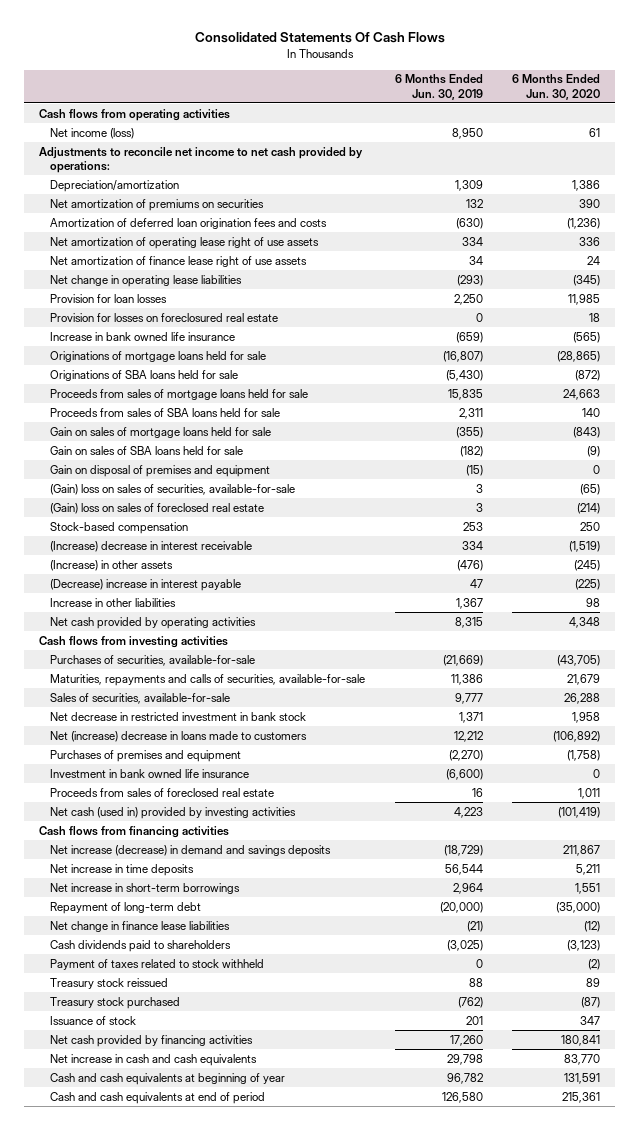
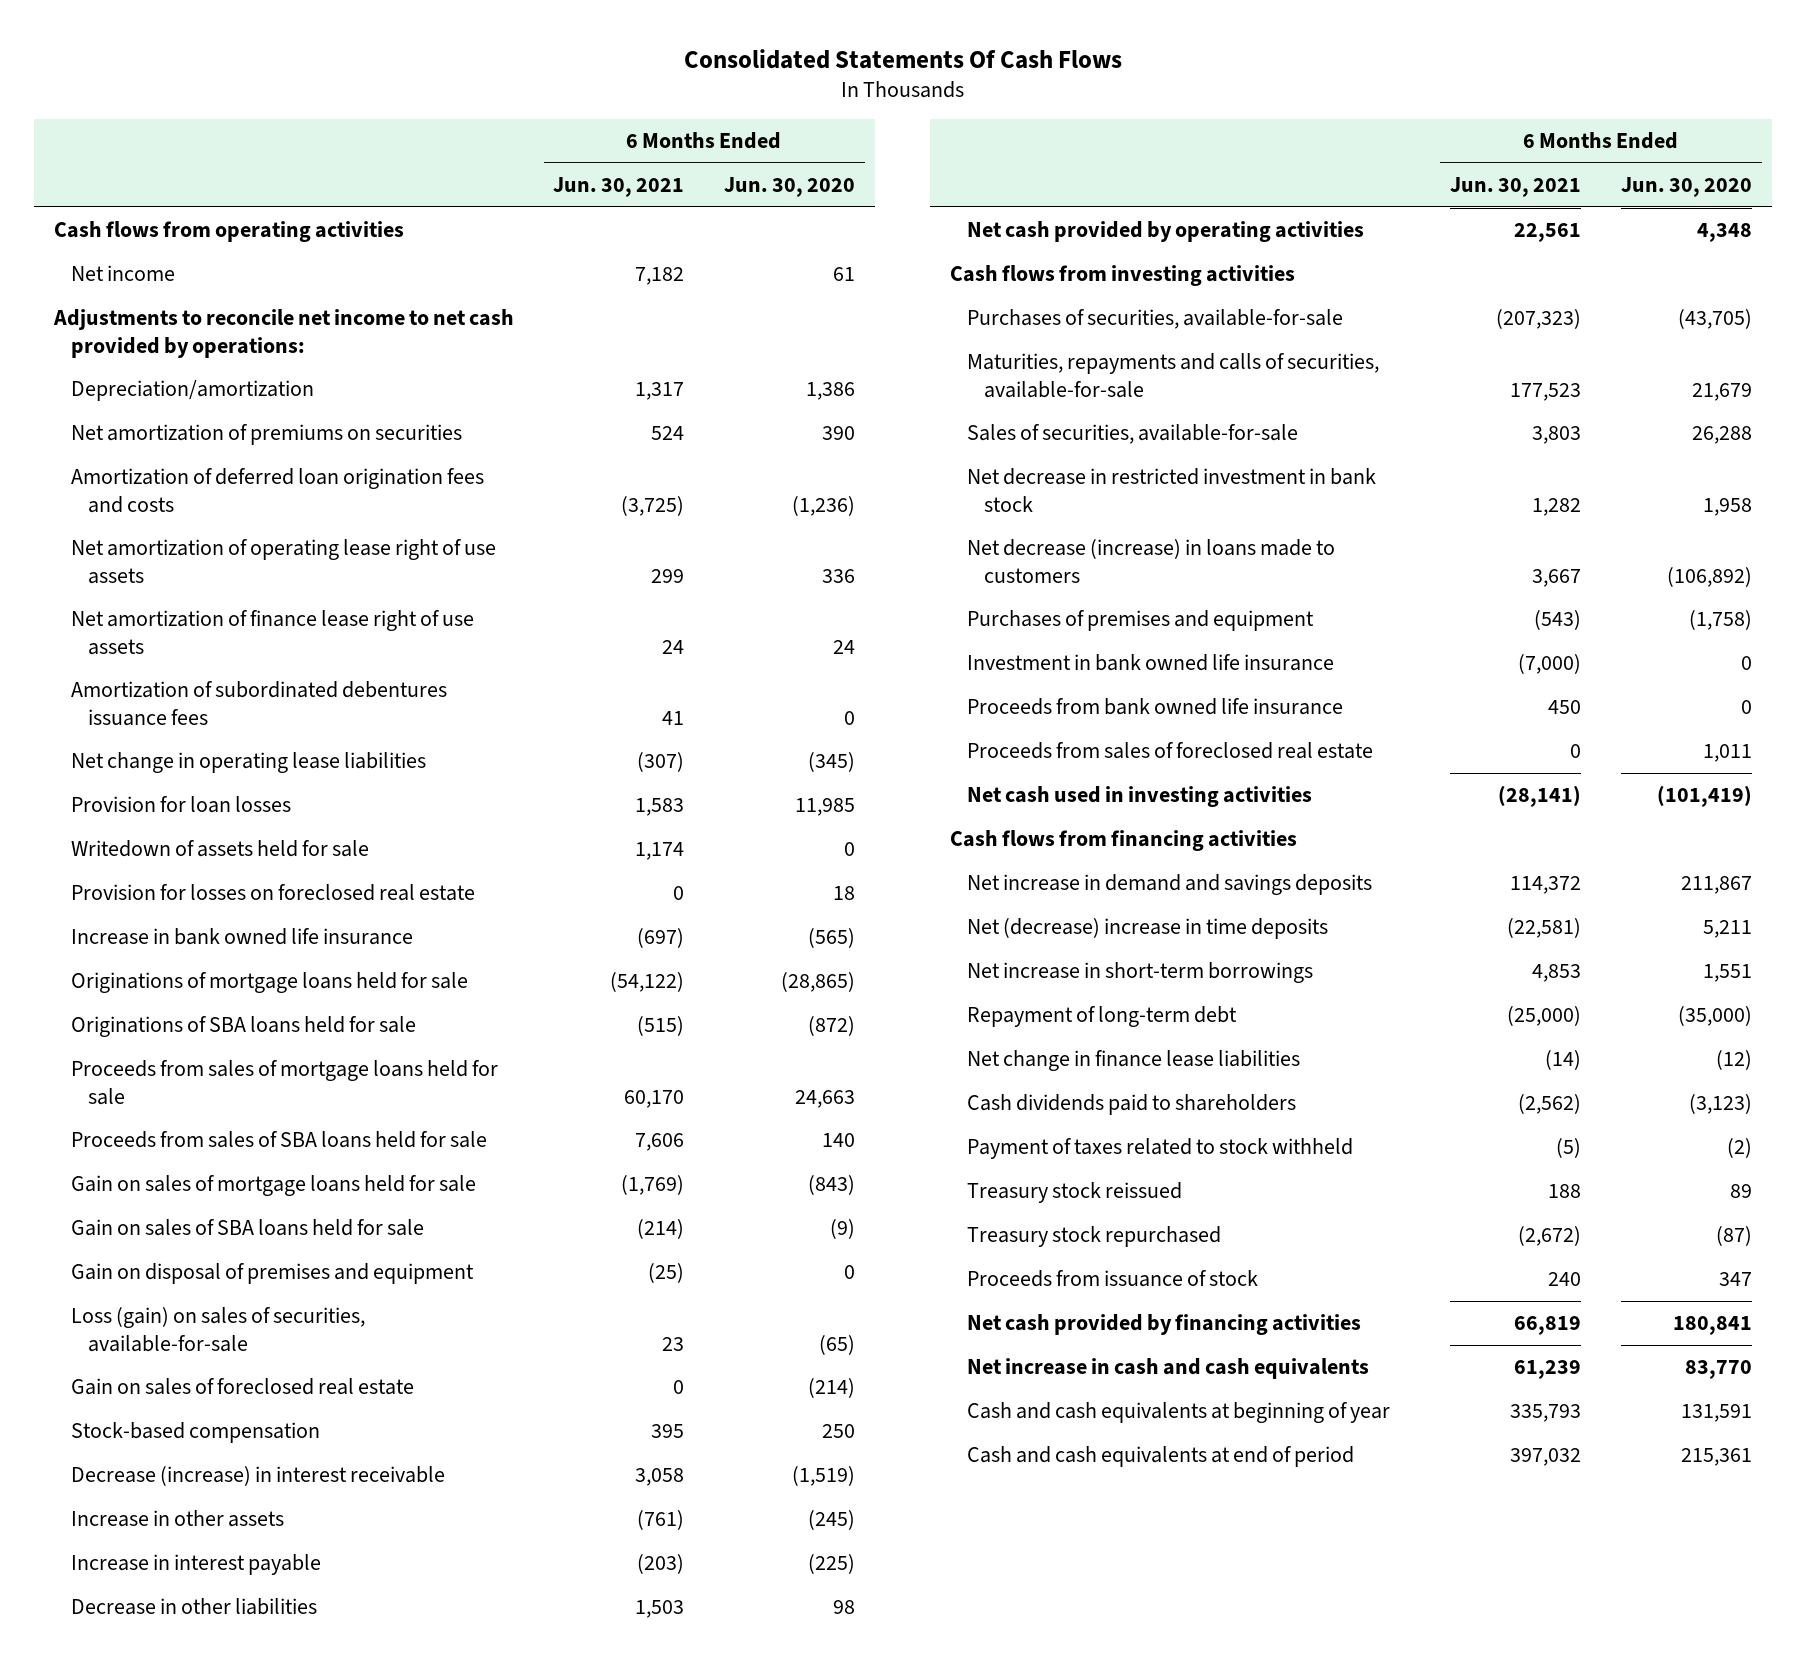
- | 6 Months Ended Jun. 30, 2019 | 6 Months Ended Jun. 30, 2020
+ | 6 Months Ended Jun. 30, 2021 | 6 Months Ended Jun. 30, 2020
- Net income (loss) | 8,950 | 61
+ Net income | 7,182 | 61
+ Amortization of subordinated debentures issuance fees | 41 | 0
- Provision for losses on foreclosured real estate | 0 | 18
+ Writedown of assets held for sale | 1,174 | 0
+ Provision for losses on foreclosed real estate | 0 | 18
- (Gain) loss on sales of securities, available-for-sale | 3 | (65)
- (Gain) loss on sales of foreclosed real estate | 3 | (214)
+ Loss (gain) on sales of securities, available-for-sale | 23 | (65)
+ Gain on sales of foreclosed real estate | 0 | (214)
- (Increase) decrease in interest receivable | 334 | (1,519)
- (Increase) in other assets | (476) | (245)
- (Decrease) increase in interest payable | 47 | (225)
- Increase in other liabilities | 1,367 | 98
+ Decrease (increase) in interest receivable | 3,058 | (1,519)
+ Increase in other assets | (761) | (245)
+ Increase in interest payable | (203) | (225)
+ Decrease in other liabilities | 1,503 | 98
- Net (increase) decrease in loans made to customers | 12,212 | (106,892)
+ Net decrease (increase) in loans made to customers | 3,667 | (106,892)
+ Proceeds from bank owned life insurance | 450 | 0
- Net cash (used in) provided by investing activities | 4,223 | (101,419)
+ Net cash used in investing activities | (28,141) | (101,419)
- Net increase (decrease) in demand and savings deposits | (18,729) | 211,867
- Net increase in time deposits | 56,544 | 5,211
+ Net increase in demand and savings deposits | 114,372 | 211,867
+ Net (decrease) increase in time deposits | (22,581) | 5,211
- Treasury stock purchased | (762) | (87)
- Issuance of stock | 201 | 347
+ Treasury stock repurchased | (2,672) | (87)
+ Proceeds from issuance of stock | 240 | 347

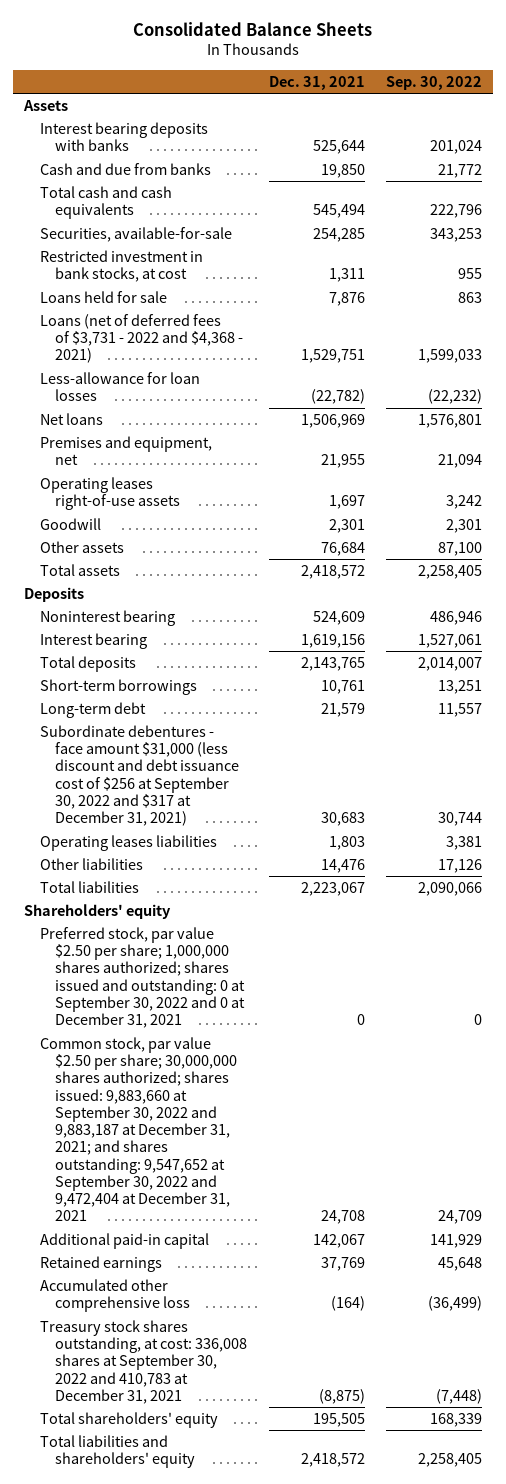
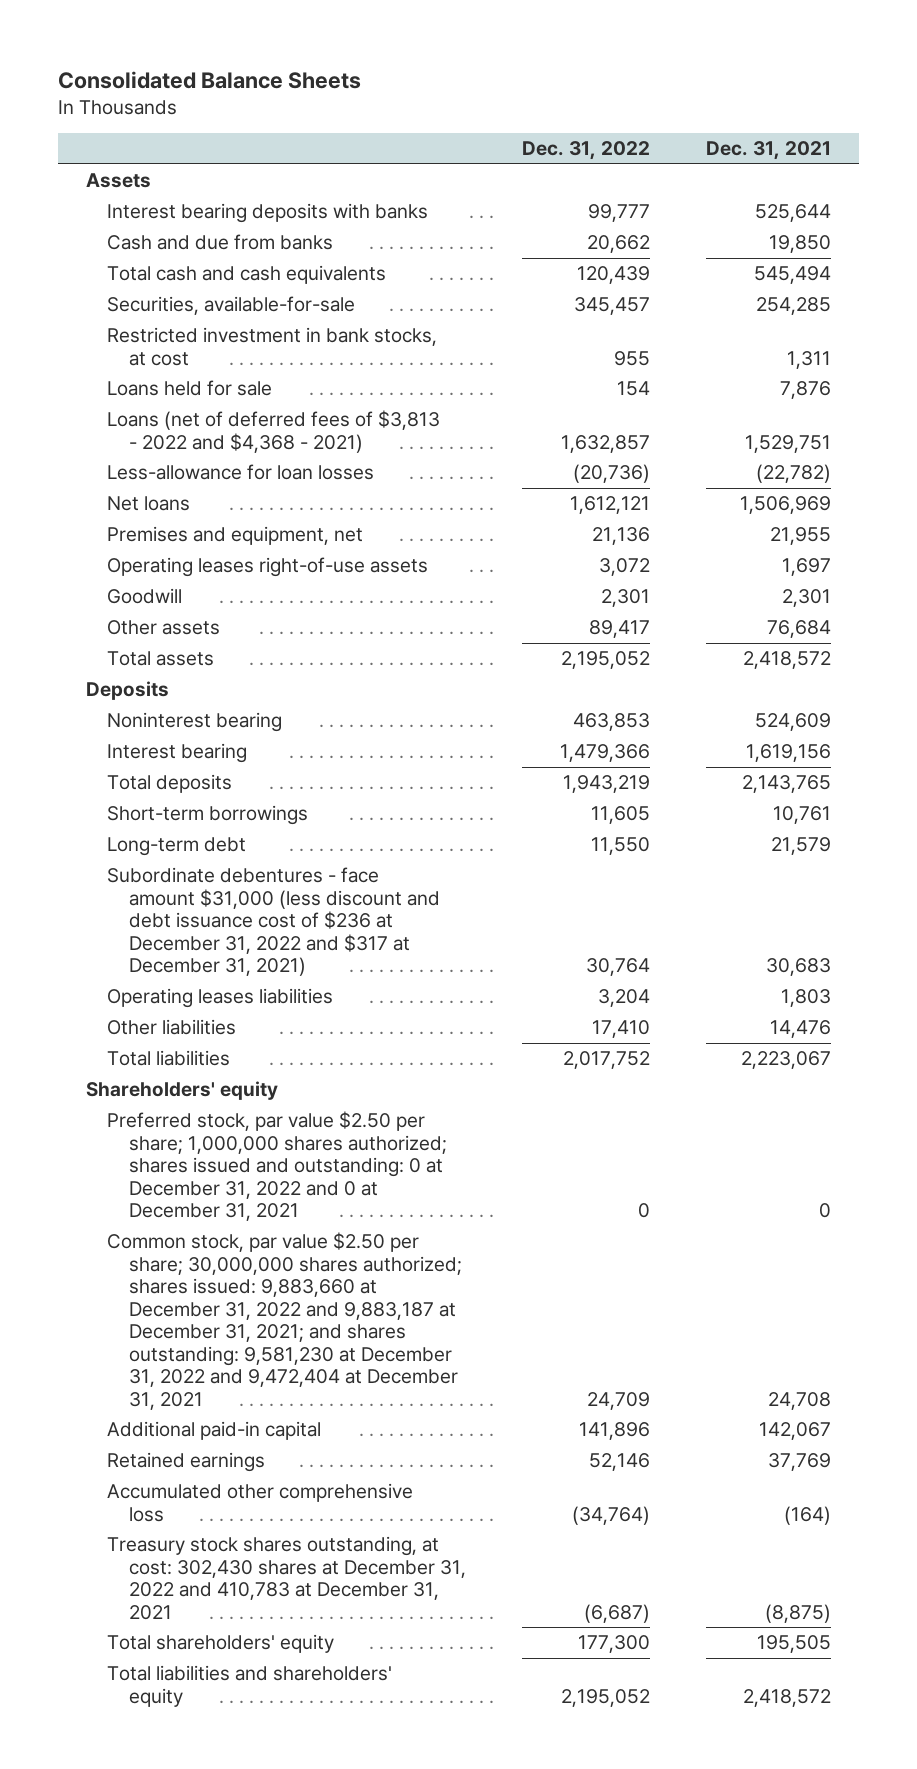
- | Dec. 31, 2021 | Sep. 30, 2022
+ | Dec. 31, 2022 | Dec. 31, 2021
- Loans (net of deferred fees of $3,731 - 2022 and $4,368 - 2021) | 1,529,751 | 1,599,033
+ Loans (net of deferred fees of $3,813 - 2022 and $4,368 - 2021) | 1,632,857 | 1,529,751
- Subordinate debentures - face amount $31,000 (less discount and debt issuance cost of $256 at September 30, 2022 and $317 at December 31, 2021) | 30,683 | 30,744
+ Subordinate debentures - face amount $31,000 (less discount and debt issuance cost of $236 at December 31, 2022 and $317 at December 31, 2021) | 30,764 | 30,683
- Preferred stock, par value $2.50 per share; 1,000,000 shares authorized; shares issued and outstanding: 0 at September 30, 2022 and 0 at December 31, 2021 | 0 | 0
- Common stock, par value $2.50 per share; 30,000,000 shares authorized; shares issued: 9,883,660 at September 30, 2022 and 9,883,187 at December 31, 2021; and shares outstanding: 9,547,652 at September 30, 2022 and 9,472,404 at December 31, 2021 | 24,708 | 24,709
+ Preferred stock, par value $2.50 per share; 1,000,000 shares authorized; shares issued and outstanding: 0 at December 31, 2022 and 0 at December 31, 2021 | 0 | 0
+ Common stock, par value $2.50 per share; 30,000,000 shares authorized; shares issued: 9,883,660 at December 31, 2022 and 9,883,187 at December 31, 2021; and shares outstanding: 9,581,230 at December 31, 2022 and 9,472,404 at December 31, 2021 | 24,709 | 24,708
- Treasury stock shares outstanding, at cost: 336,008 shares at September 30, 2022 and 410,783 at December 31, 2021 | (8,875) | (7,448)
+ Treasury stock shares outstanding, at cost: 302,430 shares at December 31, 2022 and 410,783 at December 31, 2021 | (6,687) | (8,875)

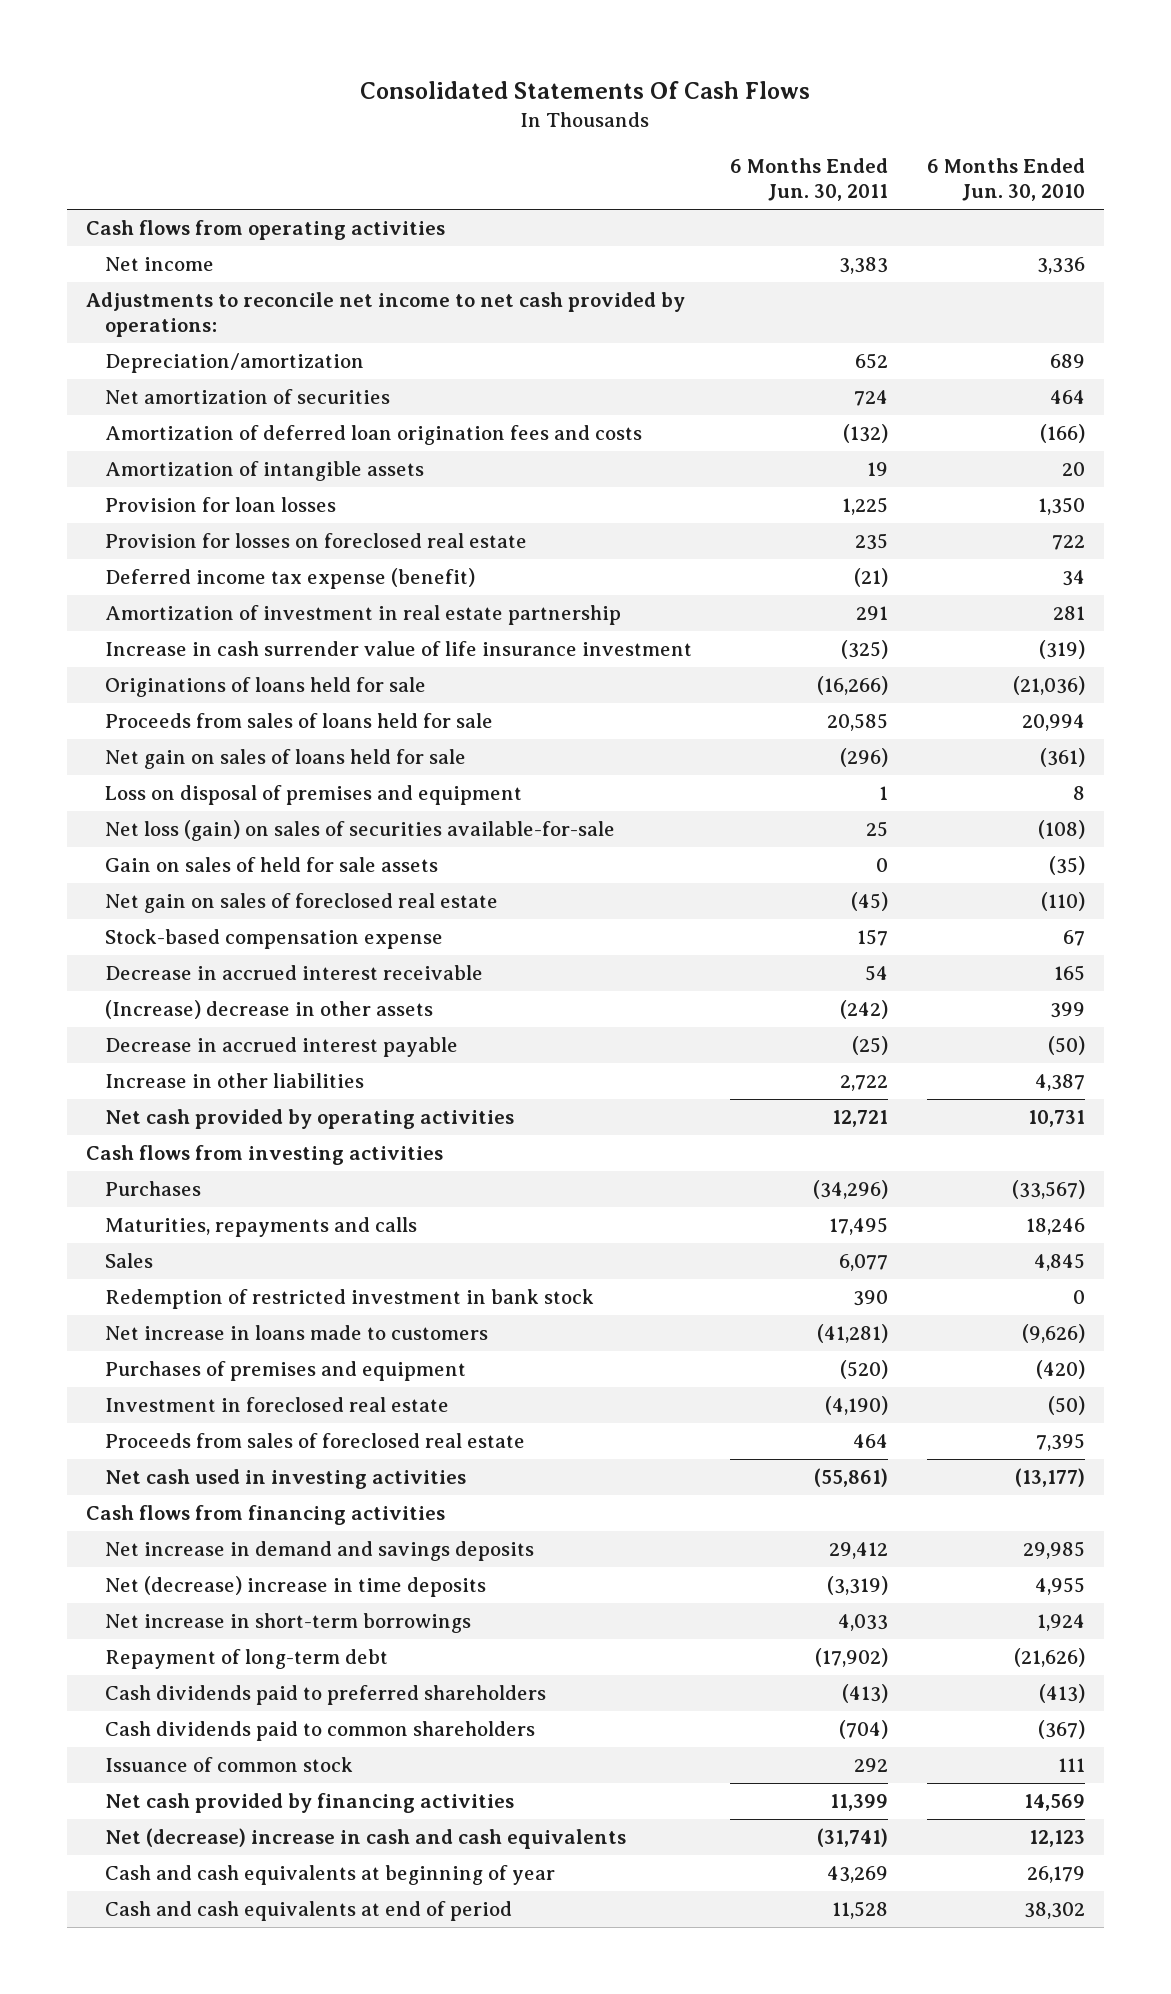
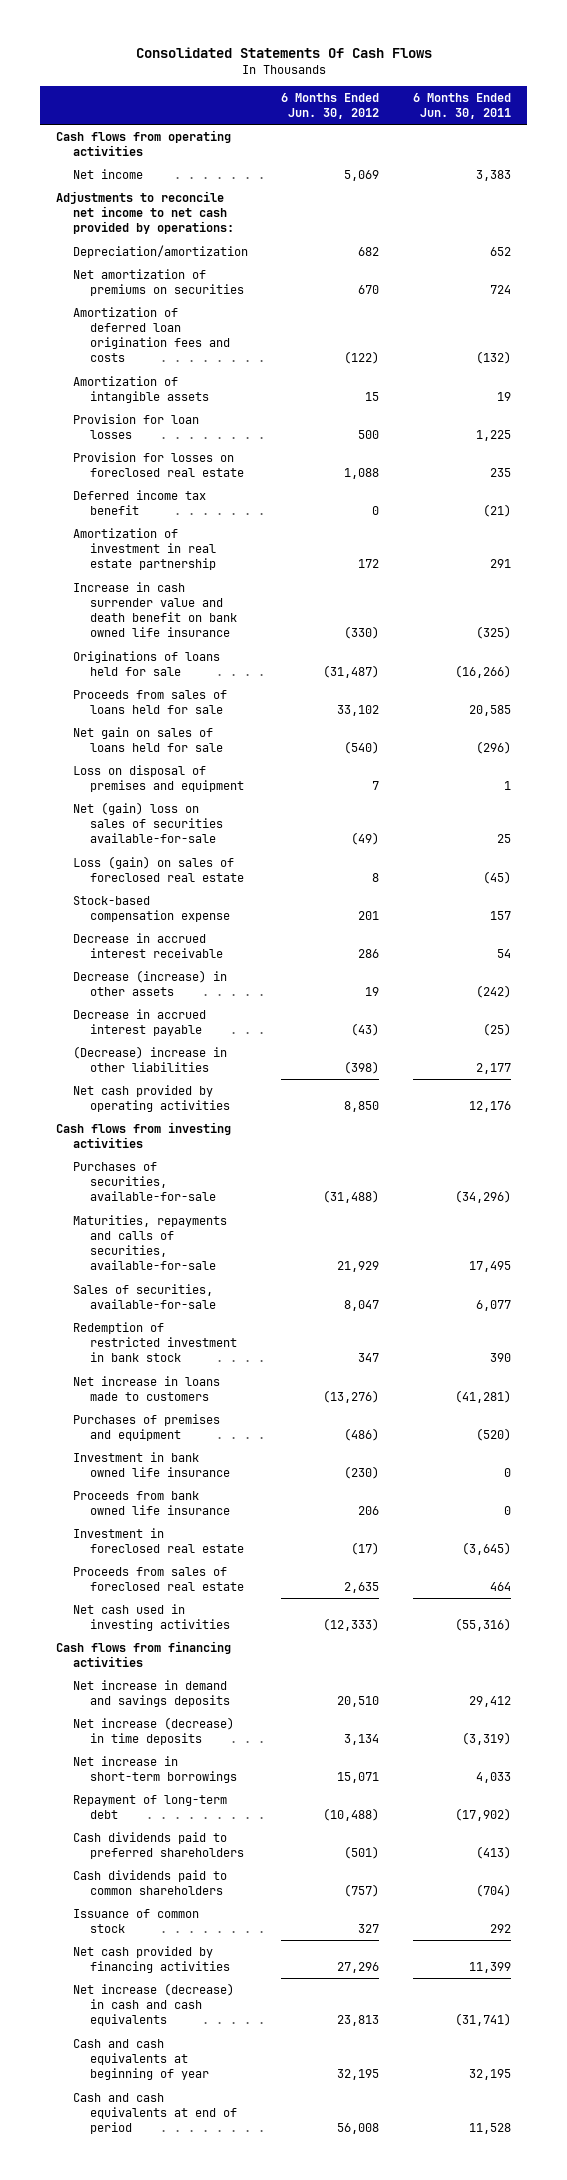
- | 6 Months Ended Jun. 30, 2011 | 6 Months Ended Jun. 30, 2010
+ | 6 Months Ended Jun. 30, 2012 | 6 Months Ended Jun. 30, 2011
- Net amortization of securities | 724 | 464
+ Net amortization of premiums on securities | 670 | 724
- Deferred income tax expense (benefit) | (21) | 34
+ Deferred income tax benefit | 0 | (21)
- Increase in cash surrender value of life insurance investment | (325) | (319)
+ Increase in cash surrender value and death benefit on bank owned life insurance | (330) | (325)
- Net loss (gain) on sales of securities available-for-sale | 25 | (108)
- Gain on sales of held for sale assets | 0 | (35)
- Net gain on sales of foreclosed real estate | (45) | (110)
+ Net (gain) loss on sales of securities available-for-sale | (49) | 25
+ Loss (gain) on sales of foreclosed real estate | 8 | (45)
- (Increase) decrease in other assets | (242) | 399
+ Decrease (increase) in other assets | 19 | (242)
- Increase in other liabilities | 2,722 | 4,387
- Net cash provided by operating activities | 12,721 | 10,731
+ (Decrease) increase in other liabilities | (398) | 2,177
+ Net cash provided by operating activities | 8,850 | 12,176
- Purchases | (34,296) | (33,567)
- Maturities, repayments and calls | 17,495 | 18,246
- Sales | 6,077 | 4,845
+ Purchases of securities, available-for-sale | (31,488) | (34,296)
+ Maturities, repayments and calls of securities, available-for-sale | 21,929 | 17,495
+ Sales of securities, available-for-sale | 8,047 | 6,077
- Investment in foreclosed real estate | (4,190) | (50)
+ Investment in bank owned life insurance | (230) | 0
+ Proceeds from bank owned life insurance | 206 | 0
+ Investment in foreclosed real estate | (17) | (3,645)
- Net cash used in investing activities | (55,861) | (13,177)
+ Net cash used in investing activities | (12,333) | (55,316)
- Net (decrease) increase in time deposits | (3,319) | 4,955
+ Net increase (decrease) in time deposits | 3,134 | (3,319)
- Net (decrease) increase in cash and cash equivalents | (31,741) | 12,123
- Cash and cash equivalents at beginning of year | 43,269 | 26,179
+ Net increase (decrease) in cash and cash equivalents | 23,813 | (31,741)
+ Cash and cash equivalents at beginning of year | 32,195 | 32,195

